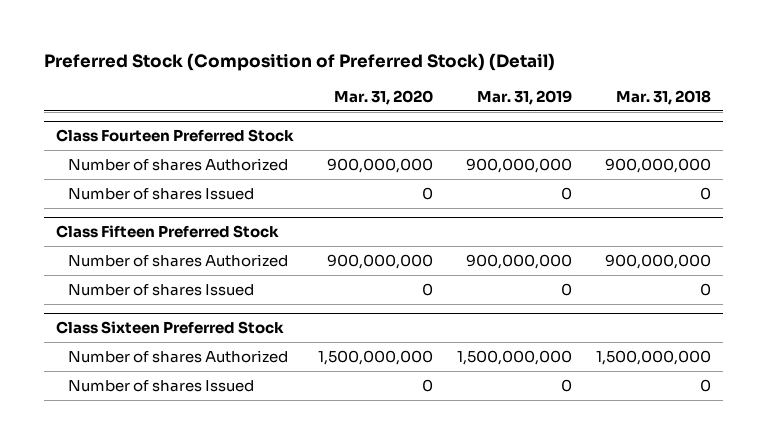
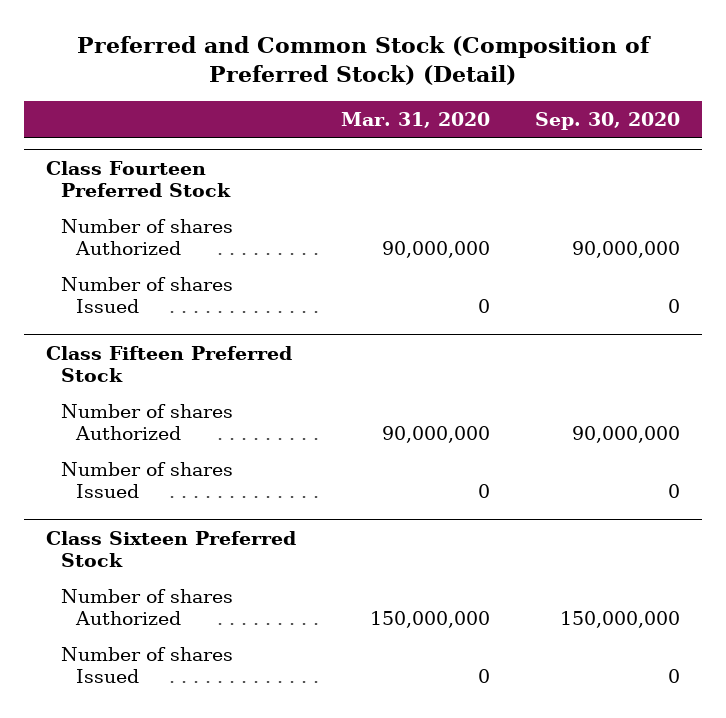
- Preferred Stock (Composition of Preferred Stock) (Detail)
+ Preferred and Common Stock (Composition of Preferred Stock) (Detail)
- | Mar. 31, 2020 | Mar. 31, 2019 | Mar. 31, 2018
+ | Mar. 31, 2020 | Sep. 30, 2020
@ Class Fourteen Preferred Stock
- Number of shares Authorized | 900,000,000 | 900,000,000 | 900,000,000
+ Number of shares Authorized | 90,000,000 | 90,000,000
@ Class Fifteen Preferred Stock
- Number of shares Authorized | 900,000,000 | 900,000,000 | 900,000,000
+ Number of shares Authorized | 90,000,000 | 90,000,000
@ Class Sixteen Preferred Stock
- Number of shares Authorized | 1,500,000,000 | 1,500,000,000 | 1,500,000,000
+ Number of shares Authorized | 150,000,000 | 150,000,000

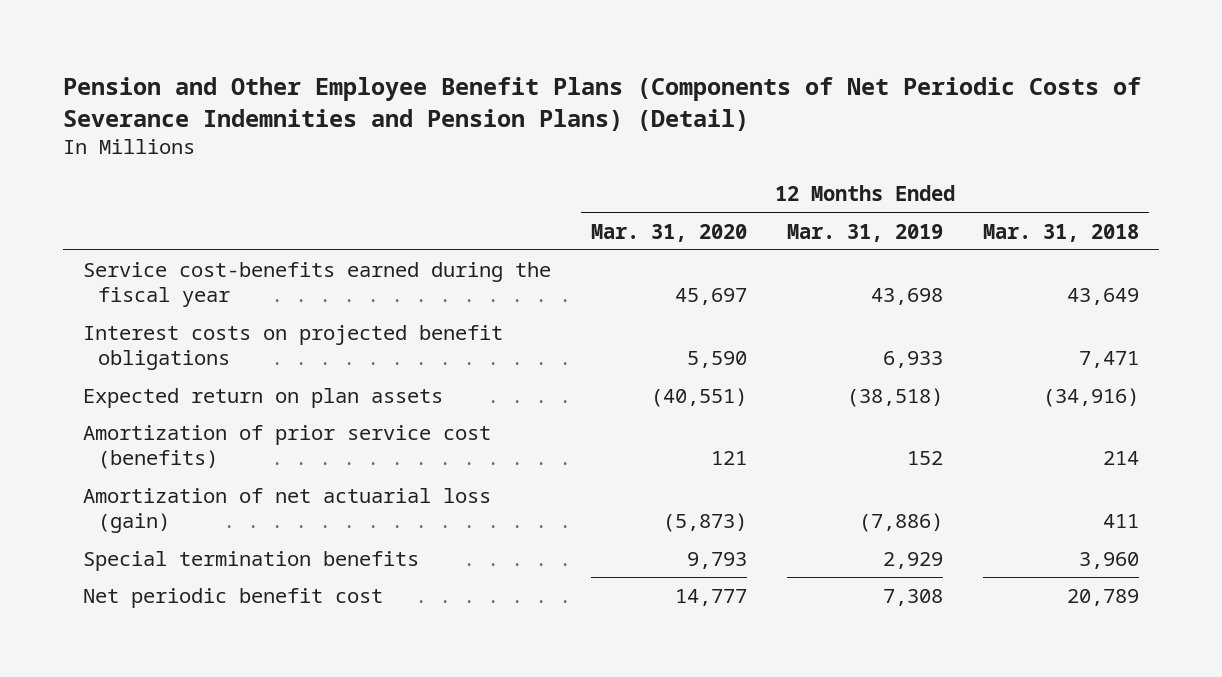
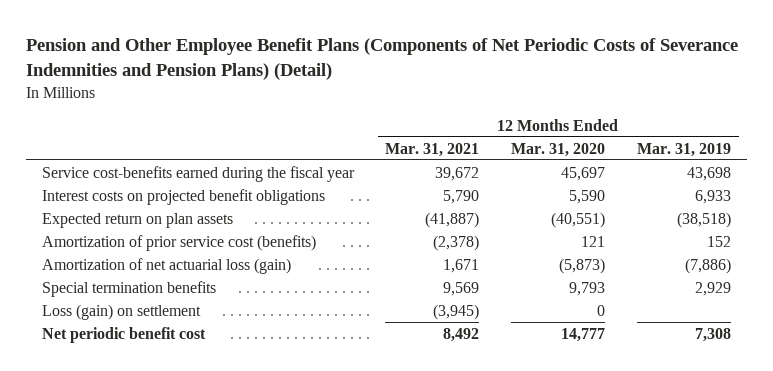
- | 12 Months Ended Mar. 31, 2020 | 12 Months Ended Mar. 31, 2019 | 12 Months Ended Mar. 31, 2018
+ | 12 Months Ended Mar. 31, 2021 | 12 Months Ended Mar. 31, 2020 | 12 Months Ended Mar. 31, 2019
+ Loss (gain) on settlement | (3,945) | 0 |

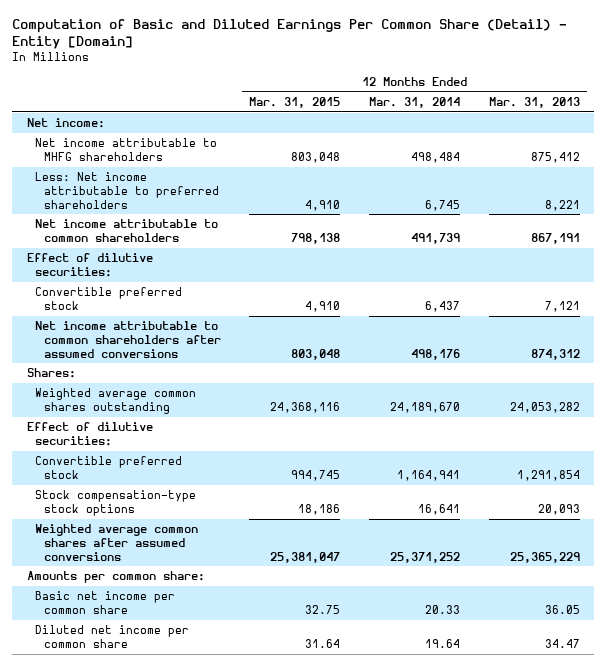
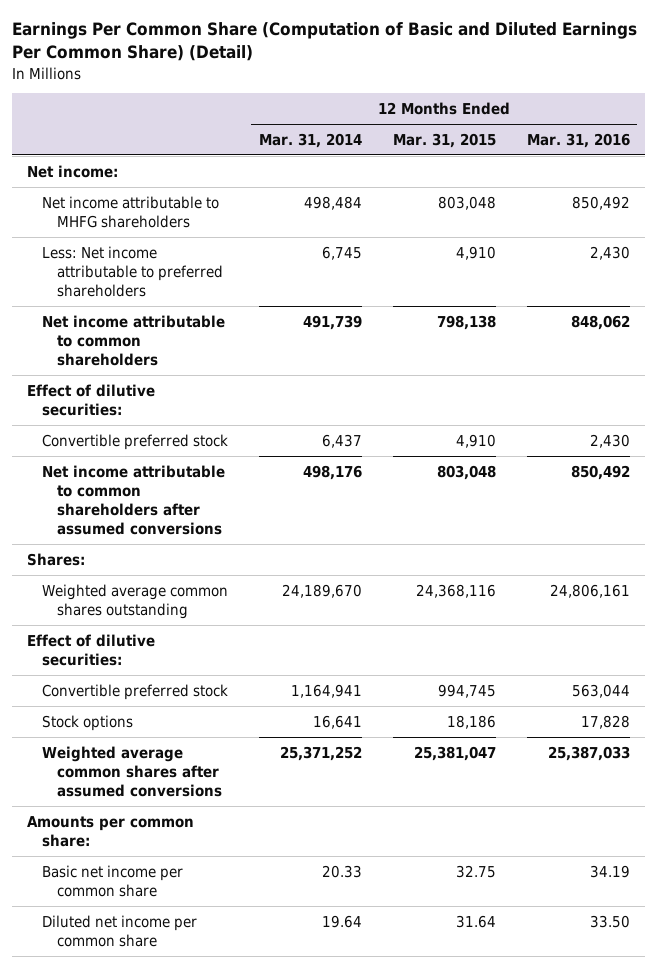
- Computation of Basic and Diluted Earnings Per Common Share (Detail) - Entity [Domain]
+ Earnings Per Common Share (Computation of Basic and Diluted Earnings Per Common Share) (Detail)
- | 12 Months Ended Mar. 31, 2015 | 12 Months Ended Mar. 31, 2014 | 12 Months Ended Mar. 31, 2013
+ | 12 Months Ended Mar. 31, 2014 | 12 Months Ended Mar. 31, 2015 | 12 Months Ended Mar. 31, 2016
- Stock compensation-type stock options | 18,186 | 16,641 | 20,093
+ Stock options | 16,641 | 18,186 | 17,828

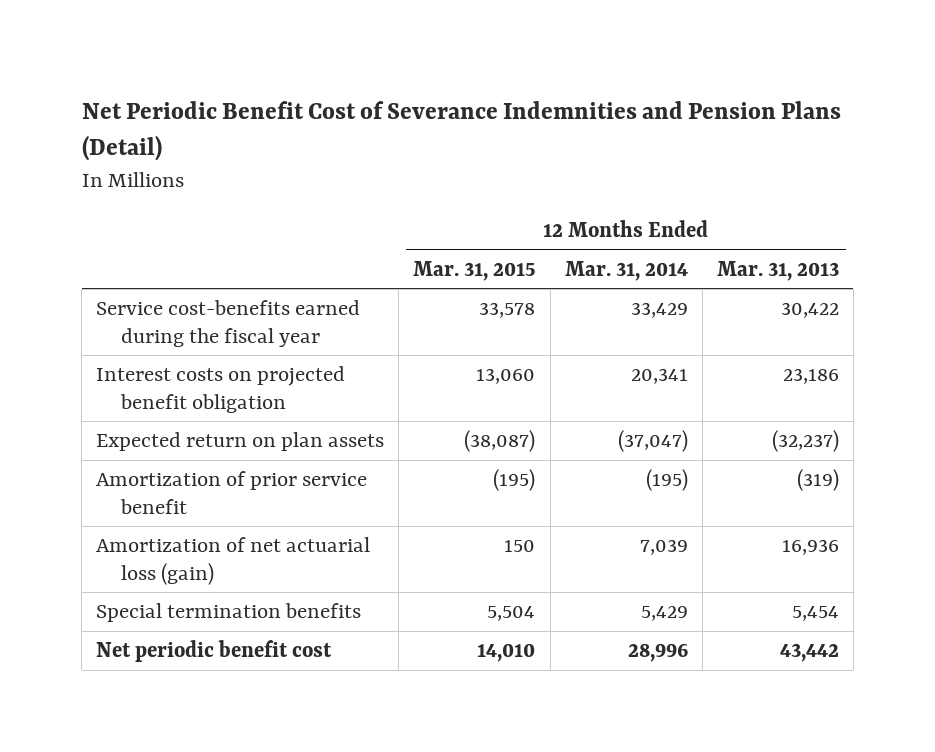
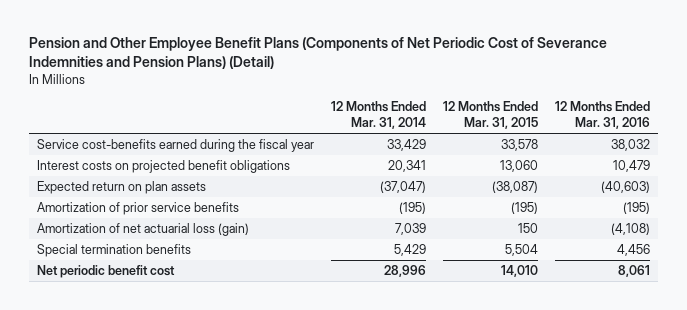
- Net Periodic Benefit Cost of Severance Indemnities and Pension Plans (Detail)
+ Pension and Other Employee Benefit Plans (Components of Net Periodic Cost of Severance Indemnities and Pension Plans) (Detail)
- | 12 Months Ended Mar. 31, 2015 | 12 Months Ended Mar. 31, 2014 | 12 Months Ended Mar. 31, 2013
+ | 12 Months Ended Mar. 31, 2014 | 12 Months Ended Mar. 31, 2015 | 12 Months Ended Mar. 31, 2016
- Interest costs on projected benefit obligation | 13,060 | 20,341 | 23,186
+ Interest costs on projected benefit obligations | 20,341 | 13,060 | 10,479
- Amortization of prior service benefit | (195) | (195) | (319)
+ Amortization of prior service benefits | (195) | (195) | (195)

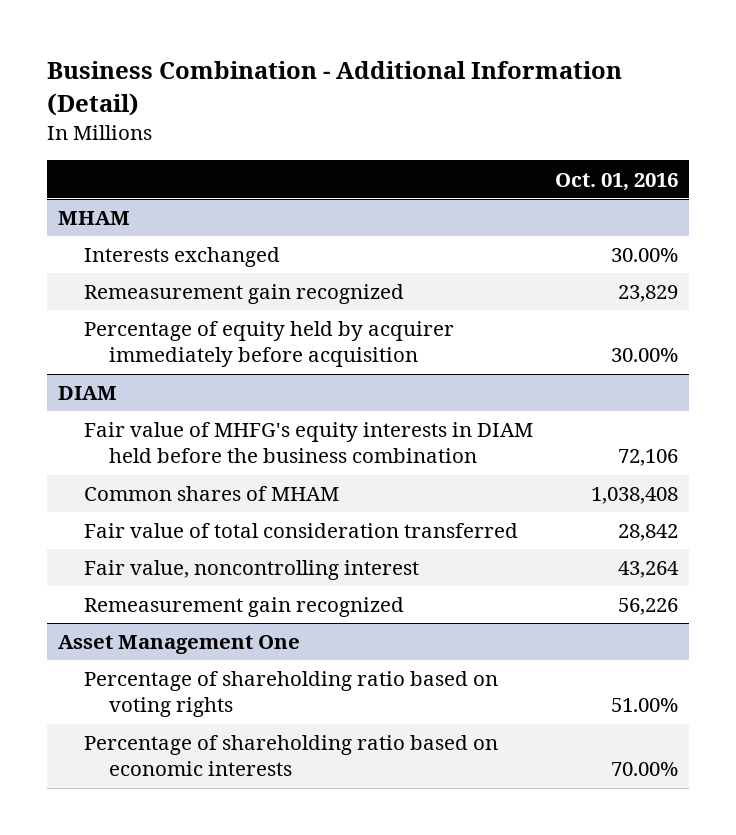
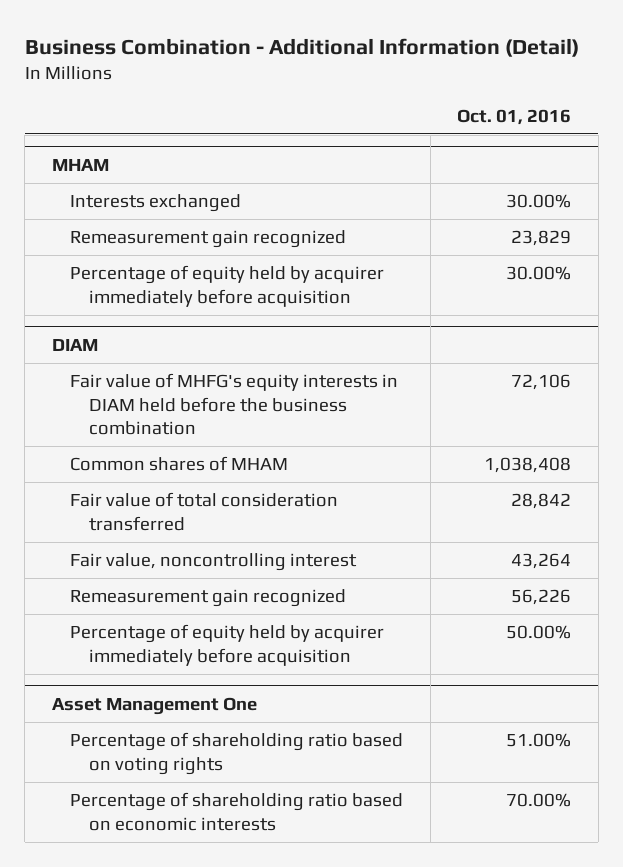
@ DIAM
+ Percentage of equity held by acquirer immediately before acquisition | 50.00%

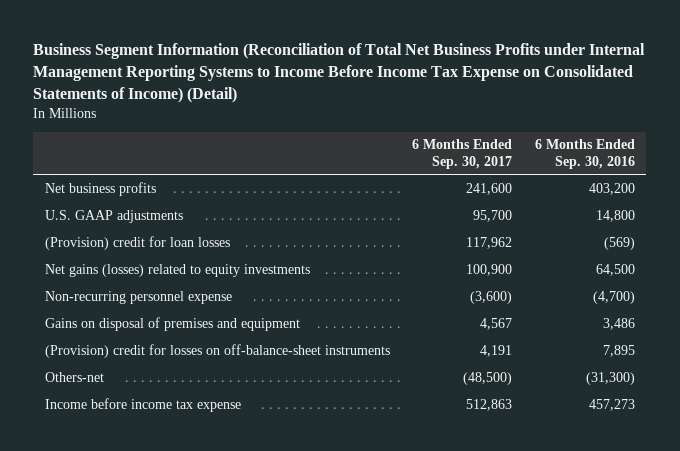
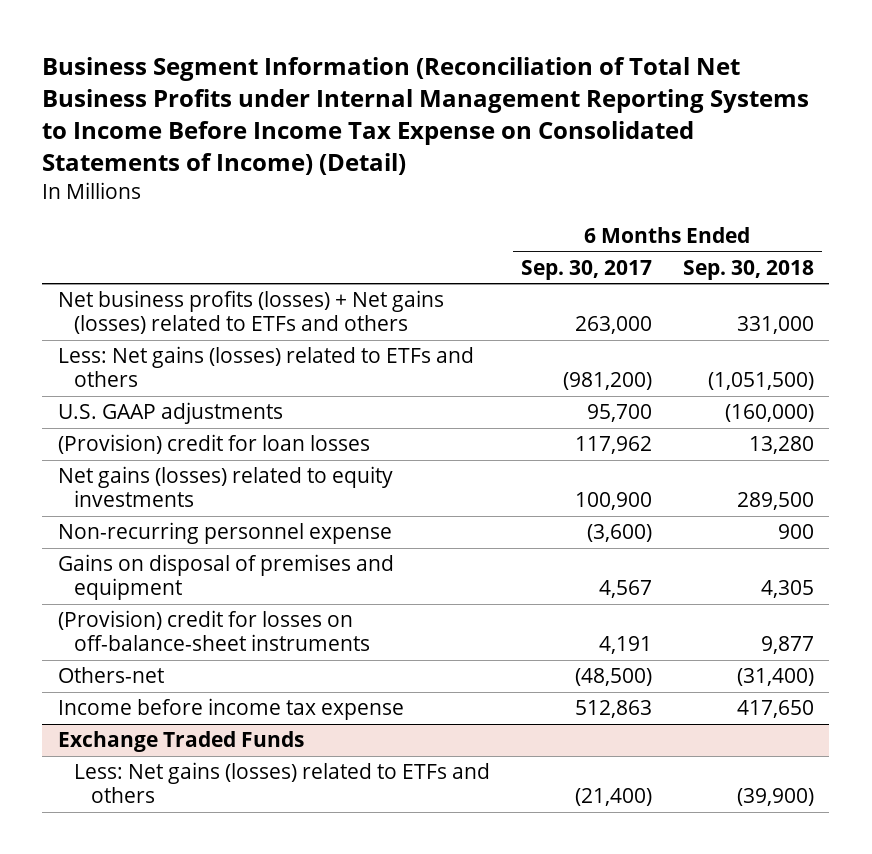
- | 6 Months Ended Sep. 30, 2017 | 6 Months Ended Sep. 30, 2016
+ | 6 Months Ended Sep. 30, 2017 | 6 Months Ended Sep. 30, 2018
- Net business profits | 241,600 | 403,200
+ Net business profits (losses) + Net gains (losses) related to ETFs and others | 263,000 | 331,000
+ Less: Net gains (losses) related to ETFs and others | (981,200) | (1,051,500)
+ Exchange Traded Funds
+ Less: Net gains (losses) related to ETFs and others | (21,400) | (39,900)

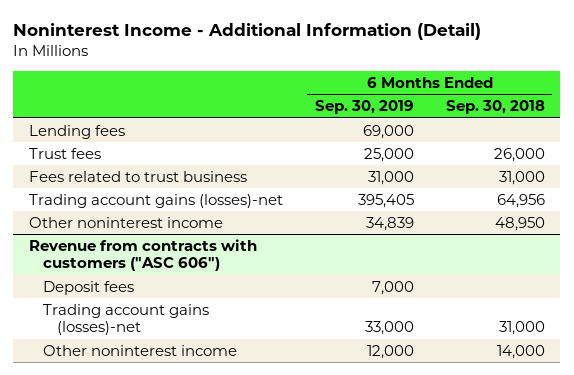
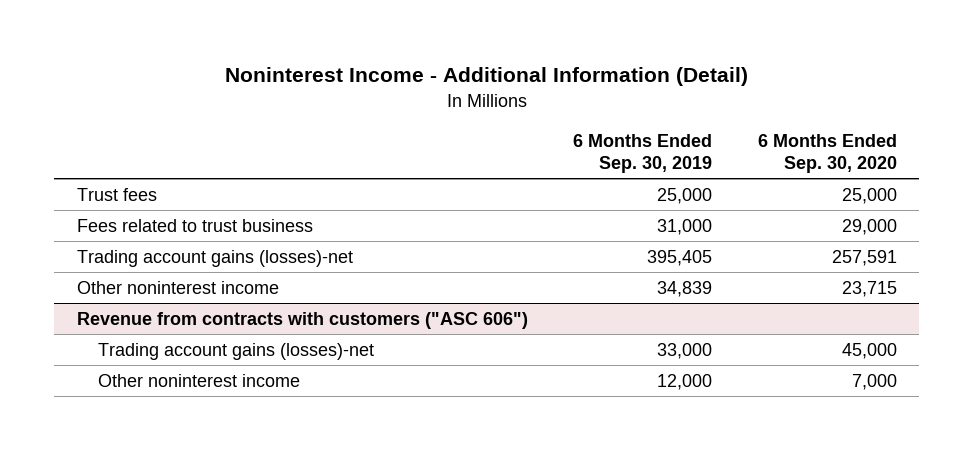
- | 6 Months Ended Sep. 30, 2019 | 6 Months Ended Sep. 30, 2018
+ | 6 Months Ended Sep. 30, 2019 | 6 Months Ended Sep. 30, 2020
- Lending fees | 69,000 |
@ Revenue from contracts with customers ("ASC 606")
- Deposit fees | 7,000 |

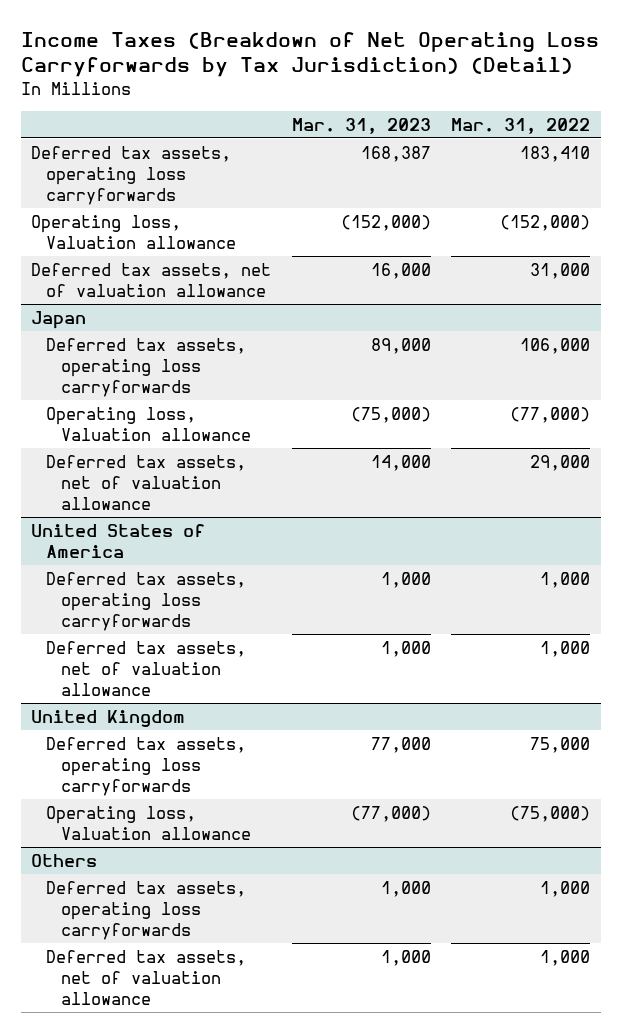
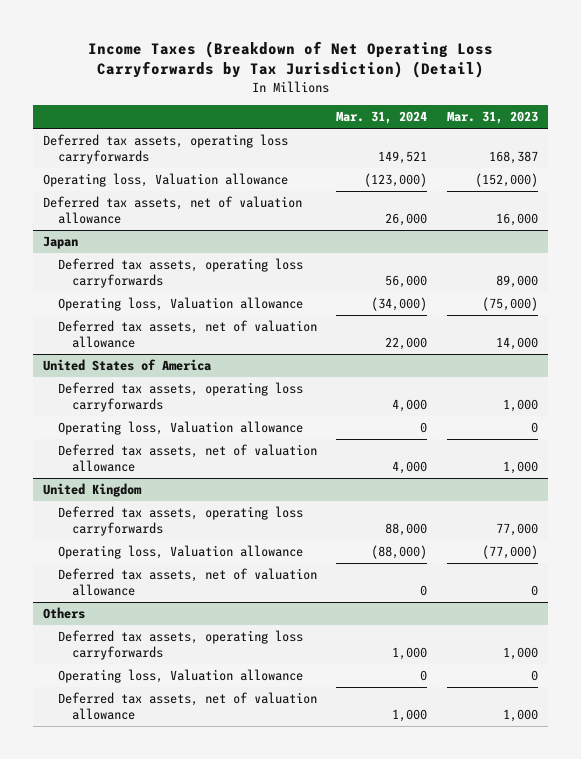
- | Mar. 31, 2023 | Mar. 31, 2022
+ | Mar. 31, 2024 | Mar. 31, 2023
@ United States of America
+ Operating loss, Valuation allowance | 0 | 0
@ United Kingdom
+ Deferred tax assets, net of valuation allowance | 0 | 0
@ Others
+ Operating loss, Valuation allowance | 0 | 0

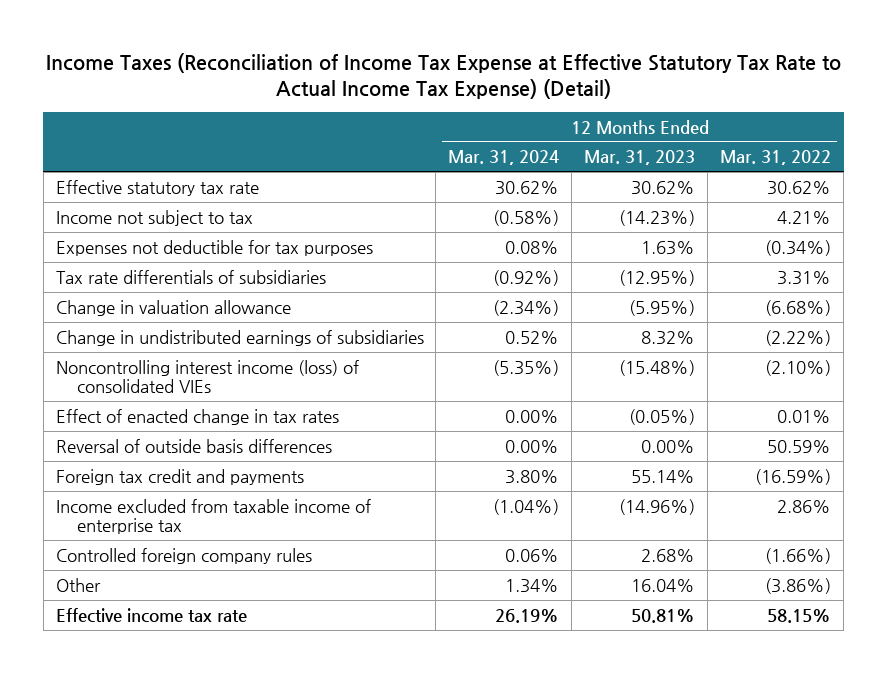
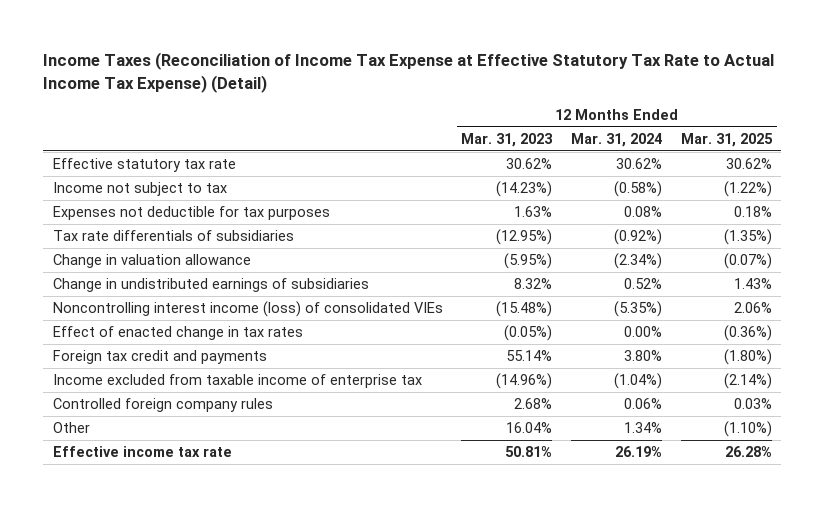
- | 12 Months Ended Mar. 31, 2024 | 12 Months Ended Mar. 31, 2023 | 12 Months Ended Mar. 31, 2022
+ | 12 Months Ended Mar. 31, 2023 | 12 Months Ended Mar. 31, 2024 | 12 Months Ended Mar. 31, 2025
- Reversal of outside basis differences | 0.00% | 0.00% | 50.59%

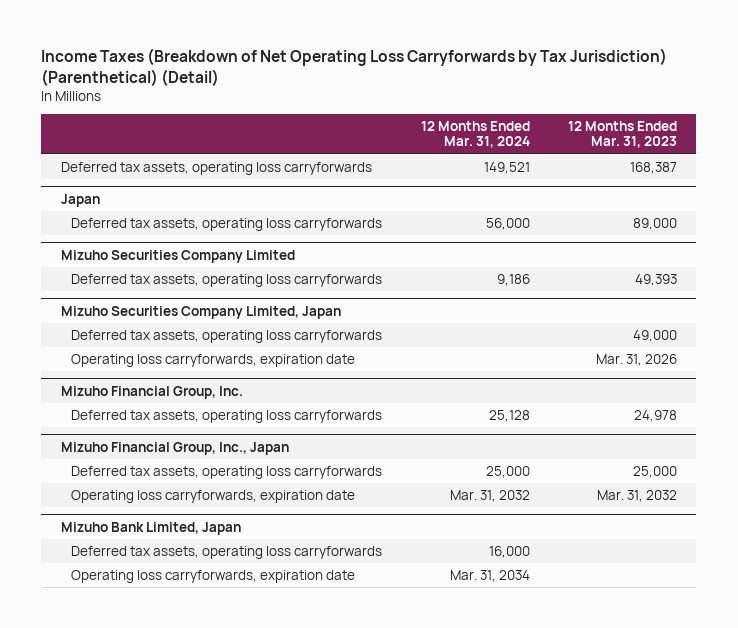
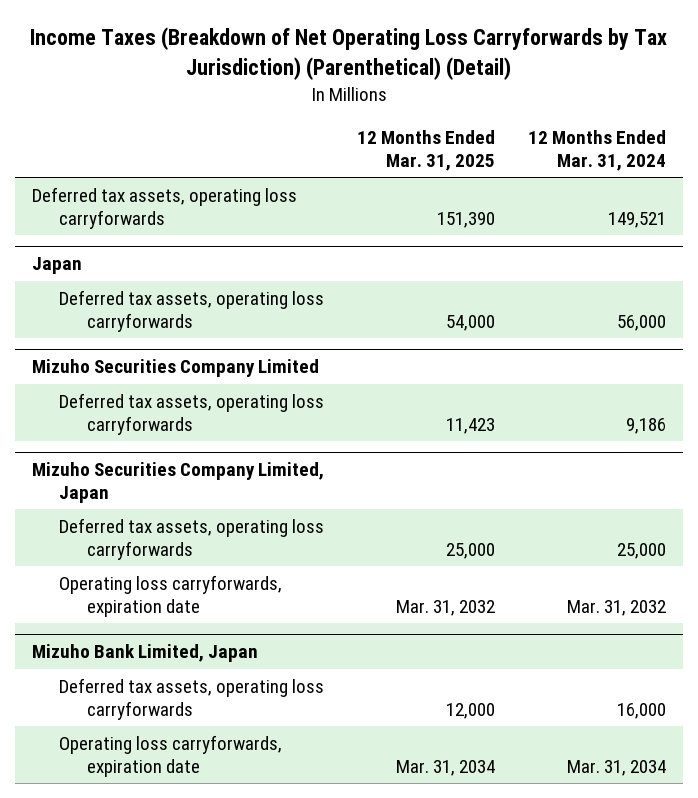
- | 12 Months Ended Mar. 31, 2024 | 12 Months Ended Mar. 31, 2023
+ | 12 Months Ended Mar. 31, 2025 | 12 Months Ended Mar. 31, 2024
@ Mizuho Securities Company Limited, Japan
- Deferred tax assets, operating loss carryforwards | | 49,000
- Operating loss carryforwards, expiration date | | Mar. 31, 2026
- Mizuho Financial Group, Inc.
- Deferred tax assets, operating loss carryforwards | 25,128 | 24,978
- Mizuho Financial Group, Inc., Japan

